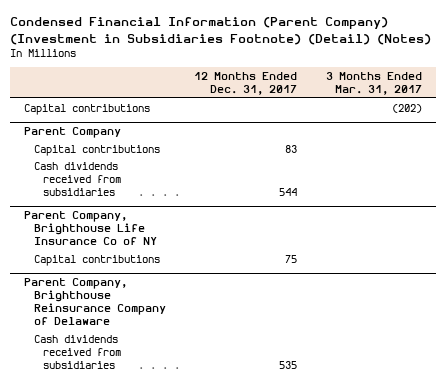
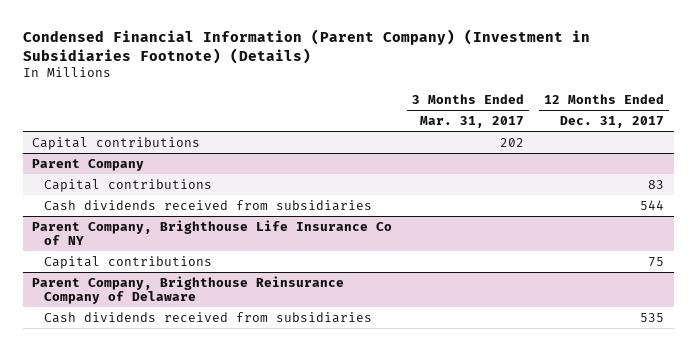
- Condensed Financial Information (Parent Company) (Investment in Subsidiaries Footnote) (Detail) (Notes)
+ Condensed Financial Information (Parent Company) (Investment in Subsidiaries Footnote) (Details)
- | 12 Months Ended Dec. 31, 2017 | 3 Months Ended Mar. 31, 2017
+ | 3 Months Ended Mar. 31, 2017 | 12 Months Ended Dec. 31, 2017
- Capital contributions | | (202)
+ Capital contributions | 202 |

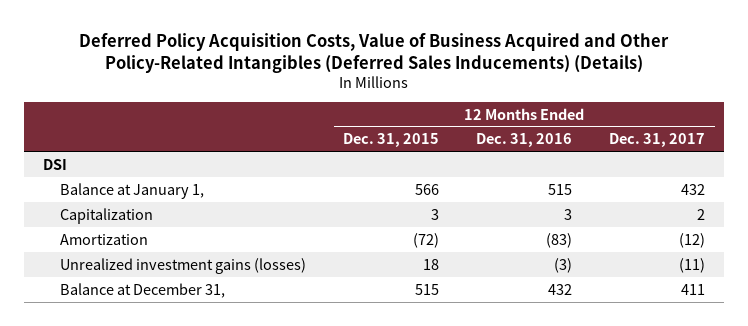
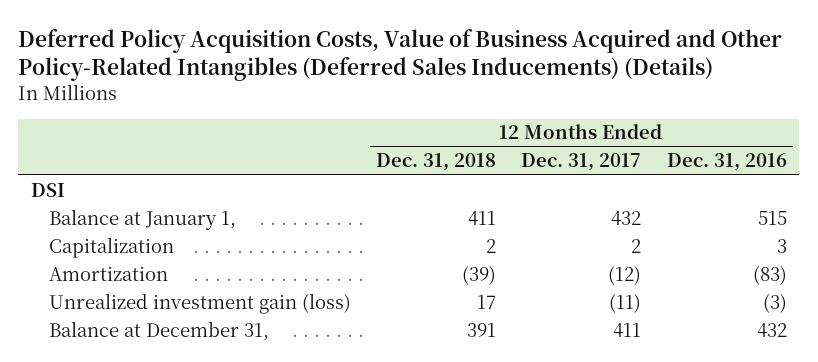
- | 12 Months Ended Dec. 31, 2015 | 12 Months Ended Dec. 31, 2016 | 12 Months Ended Dec. 31, 2017
+ | 12 Months Ended Dec. 31, 2018 | 12 Months Ended Dec. 31, 2017 | 12 Months Ended Dec. 31, 2016
- Unrealized investment gains (losses) | 18 | (3) | (11)
+ Unrealized investment gain (loss) | 17 | (11) | (3)

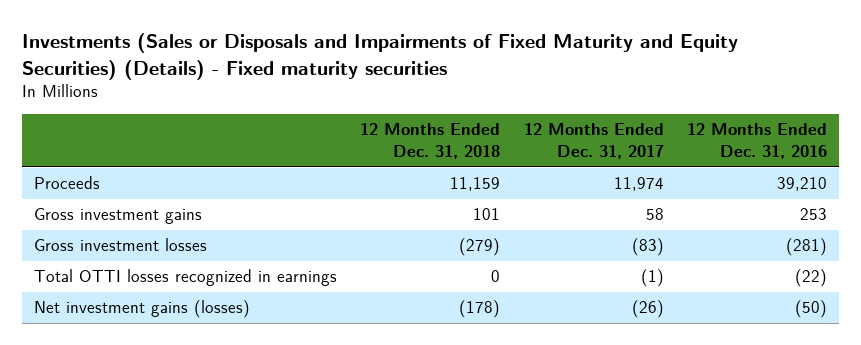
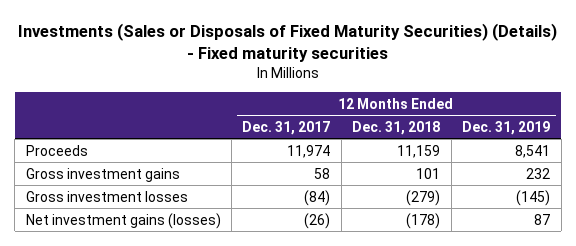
- Investments (Sales or Disposals and Impairments of Fixed Maturity and Equity Securities) (Details) - Fixed maturity securities
+ Investments (Sales or Disposals of Fixed Maturity Securities) (Details) - Fixed maturity securities
- | 12 Months Ended Dec. 31, 2018 | 12 Months Ended Dec. 31, 2017 | 12 Months Ended Dec. 31, 2016
+ | 12 Months Ended Dec. 31, 2017 | 12 Months Ended Dec. 31, 2018 | 12 Months Ended Dec. 31, 2019
- Gross investment losses | (279) | (83) | (281)
- Total OTTI losses recognized in earnings | 0 | (1) | (22)
+ Gross investment losses | (84) | (279) | (145)

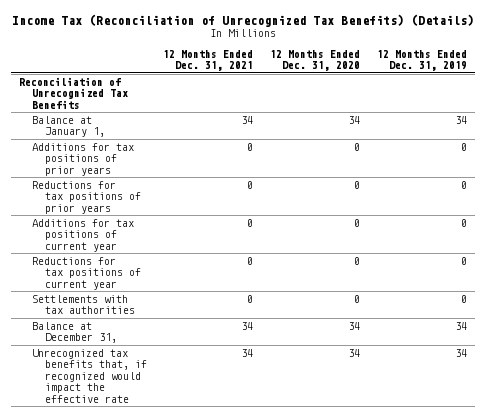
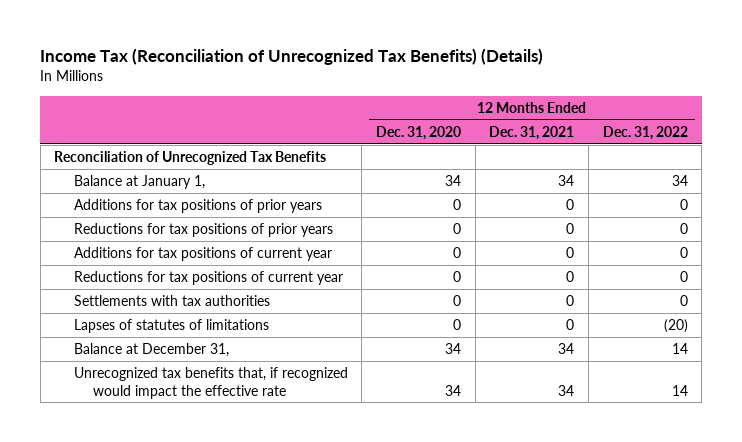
- | 12 Months Ended Dec. 31, 2021 | 12 Months Ended Dec. 31, 2020 | 12 Months Ended Dec. 31, 2019
+ | 12 Months Ended Dec. 31, 2020 | 12 Months Ended Dec. 31, 2021 | 12 Months Ended Dec. 31, 2022
+ Lapses of statutes of limitations | 0 | 0 | (20)

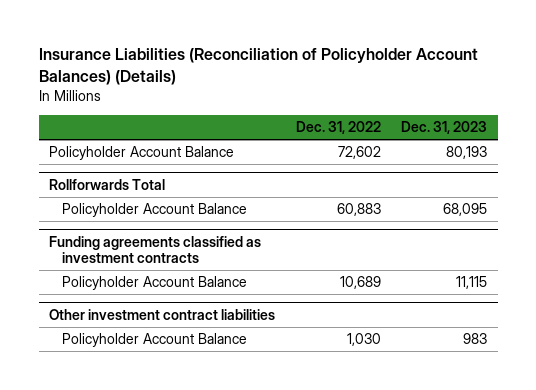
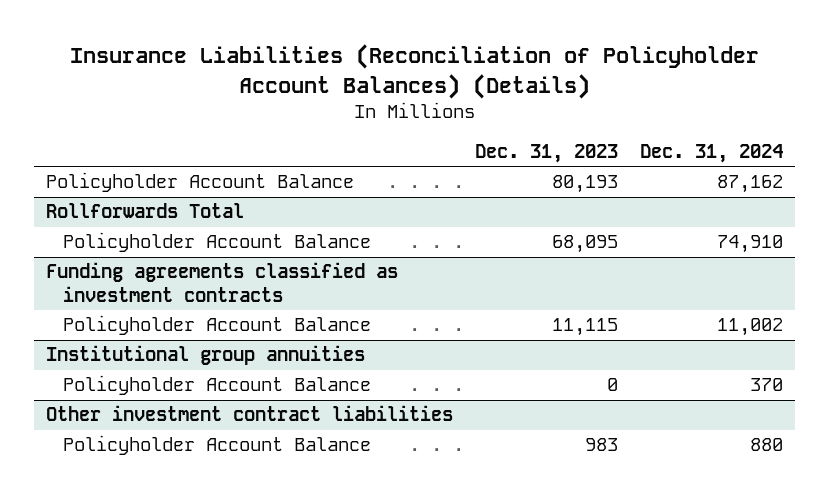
- | Dec. 31, 2022 | Dec. 31, 2023
+ | Dec. 31, 2023 | Dec. 31, 2024
+ Institutional group annuities
+ Policyholder Account Balance | 0 | 370

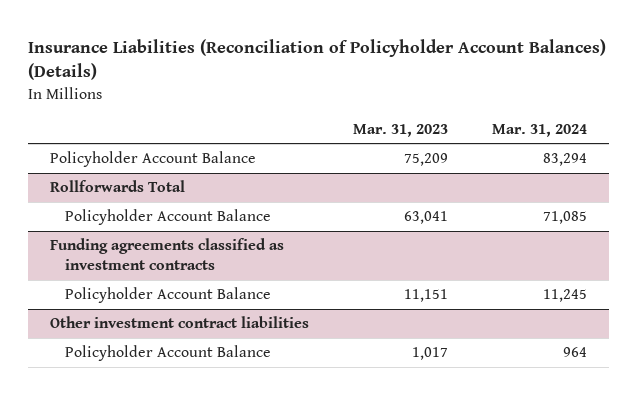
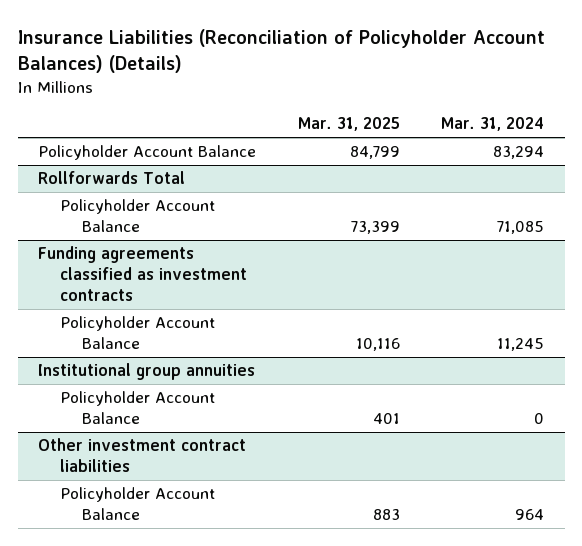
- | Mar. 31, 2023 | Mar. 31, 2024
+ | Mar. 31, 2025 | Mar. 31, 2024
+ Institutional group annuities
+ Policyholder Account Balance | 401 | 0

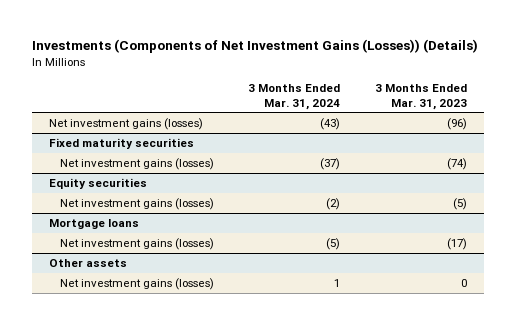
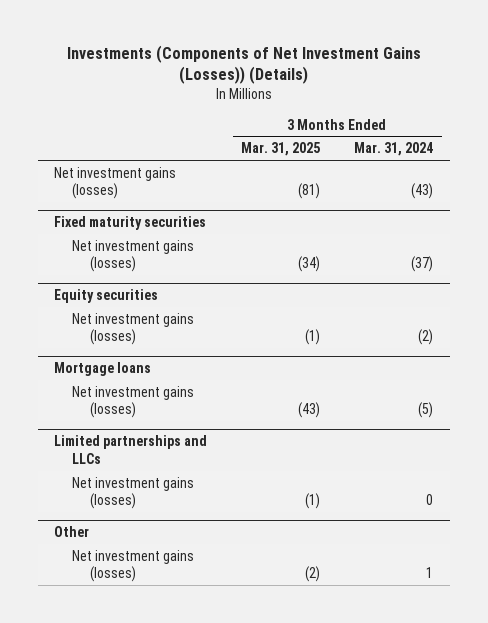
- | 3 Months Ended Mar. 31, 2024 | 3 Months Ended Mar. 31, 2023
+ | 3 Months Ended Mar. 31, 2025 | 3 Months Ended Mar. 31, 2024
- Other assets
+ Limited partnerships and LLCs
+ Net investment gains (losses) | (1) | 0
+ Other

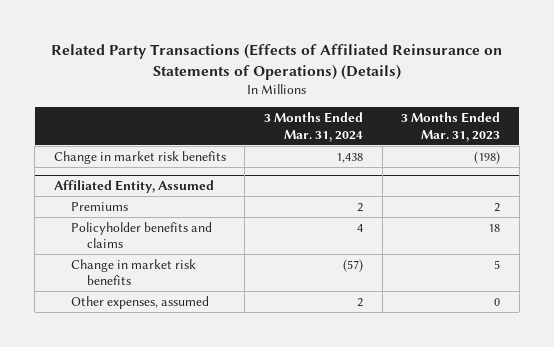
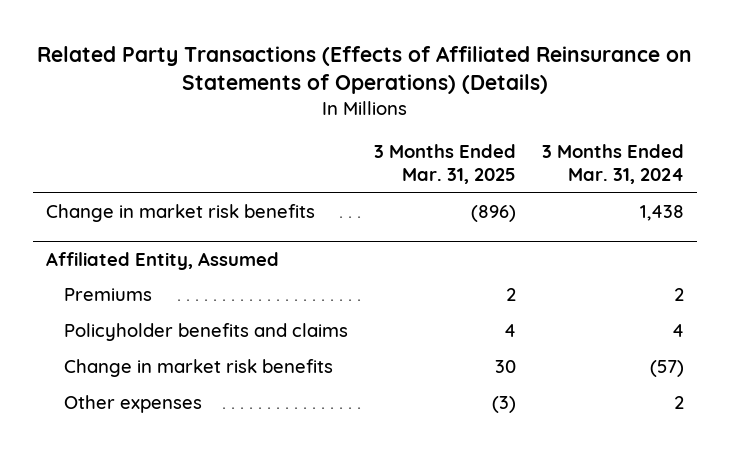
- | 3 Months Ended Mar. 31, 2024 | 3 Months Ended Mar. 31, 2023
+ | 3 Months Ended Mar. 31, 2025 | 3 Months Ended Mar. 31, 2024
@ Affiliated Entity, Assumed
- Other expenses, assumed | 2 | 0
+ Other expenses | (3) | 2

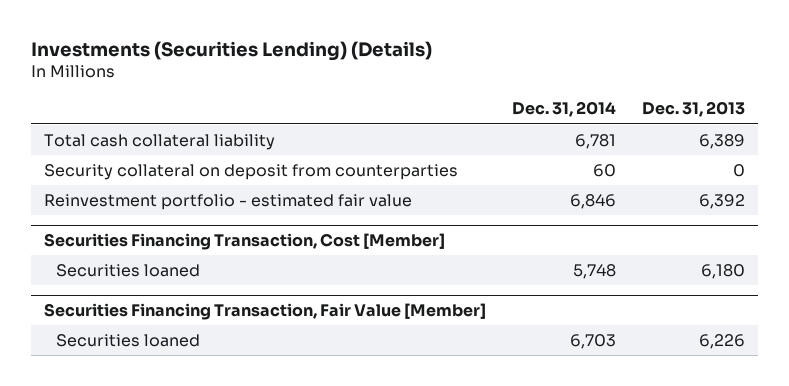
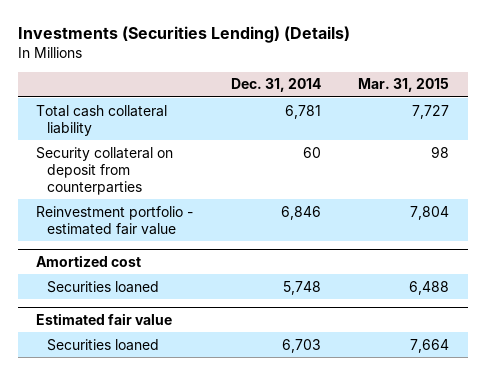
- | Dec. 31, 2014 | Dec. 31, 2013
+ | Dec. 31, 2014 | Mar. 31, 2015
- Securities Financing Transaction, Cost [Member]
+ Amortized cost
- Securities Financing Transaction, Fair Value [Member]
+ Estimated fair value

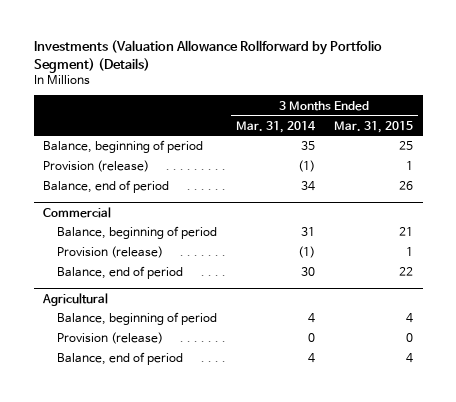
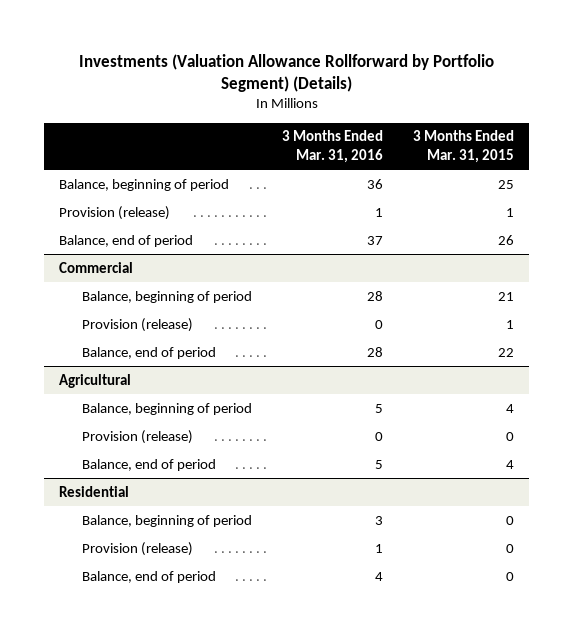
- | 3 Months Ended Mar. 31, 2014 | 3 Months Ended Mar. 31, 2015
+ | 3 Months Ended Mar. 31, 2016 | 3 Months Ended Mar. 31, 2015
+ Residential
+ Balance, beginning of period | 3 | 0
+ Provision (release) | 1 | 0
+ Balance, end of period | 4 | 0

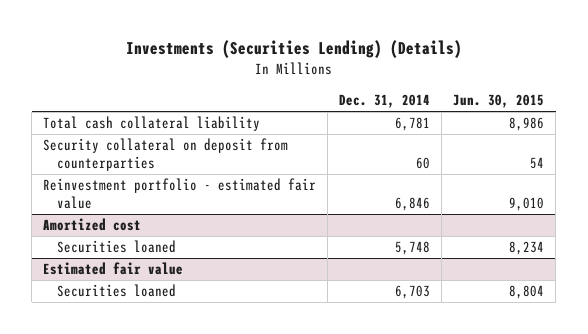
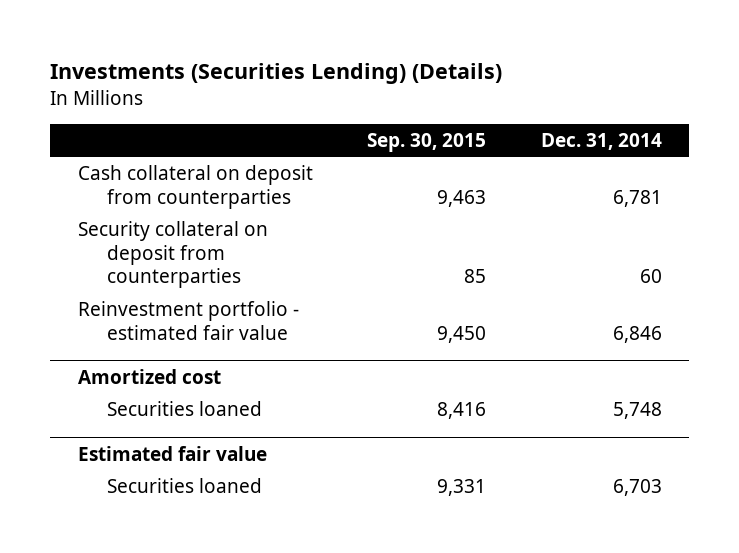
- | Dec. 31, 2014 | Jun. 30, 2015
+ | Sep. 30, 2015 | Dec. 31, 2014
- Total cash collateral liability | 6,781 | 8,986
+ Cash collateral on deposit from counterparties | 9,463 | 6,781

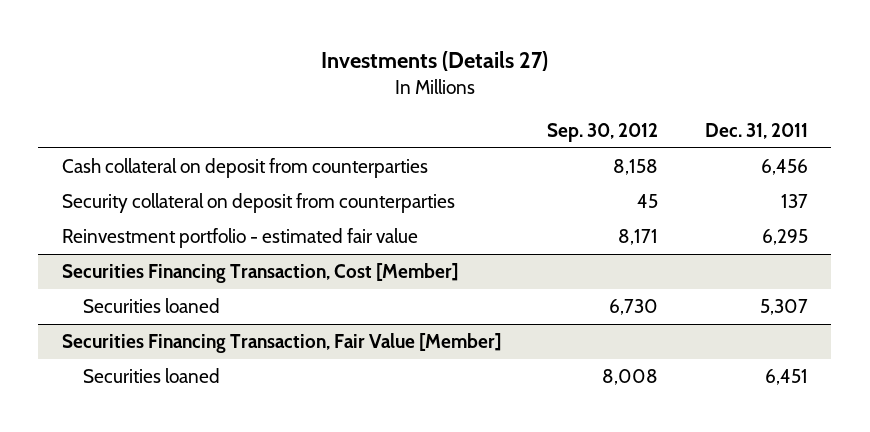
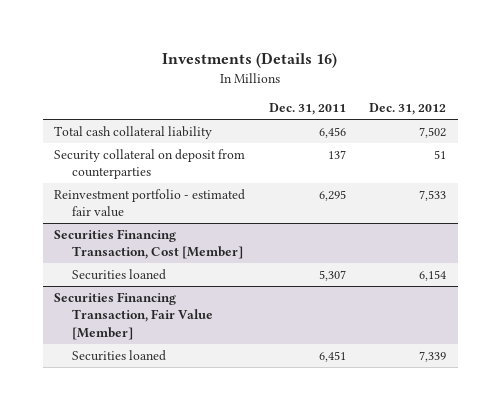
- Investments (Details 27)
+ Investments (Details 16)
- | Sep. 30, 2012 | Dec. 31, 2011
+ | Dec. 31, 2011 | Dec. 31, 2012
- Cash collateral on deposit from counterparties | 8,158 | 6,456
+ Total cash collateral liability | 6,456 | 7,502

